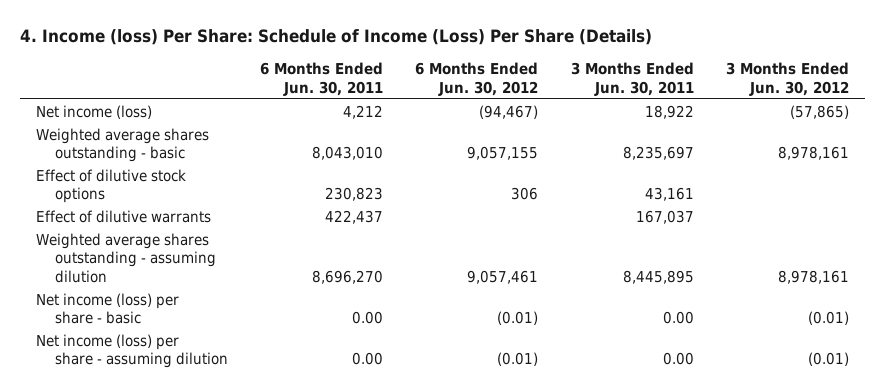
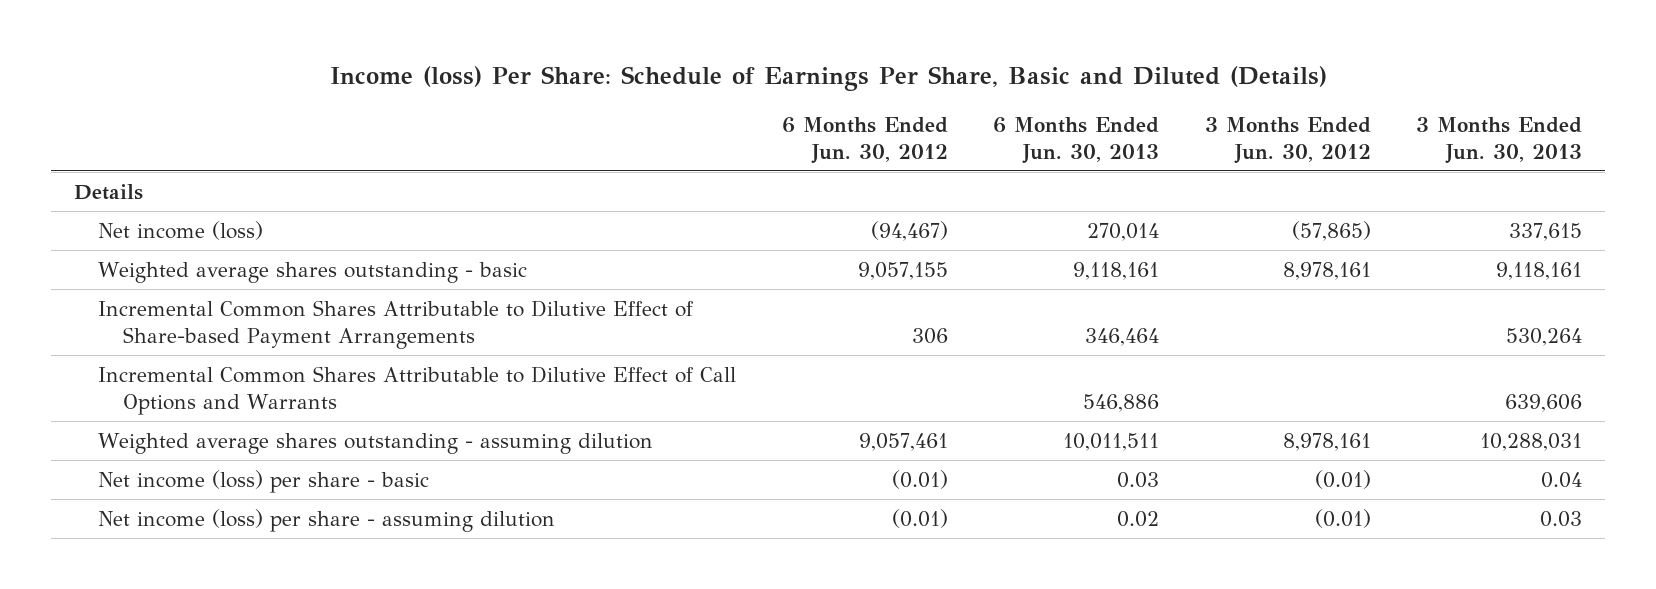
- 4. Income (loss) Per Share: Schedule of Income (Loss) Per Share (Details)
+ Income (loss) Per Share: Schedule of Earnings Per Share, Basic and Diluted (Details)
- | 6 Months Ended Jun. 30, 2011 | 6 Months Ended Jun. 30, 2012 | 3 Months Ended Jun. 30, 2011 | 3 Months Ended Jun. 30, 2012
+ | 6 Months Ended Jun. 30, 2012 | 6 Months Ended Jun. 30, 2013 | 3 Months Ended Jun. 30, 2012 | 3 Months Ended Jun. 30, 2013
+ Details
- Effect of dilutive stock options | 230,823 | 306 | 43,161 |
- Effect of dilutive warrants | 422,437 | | 167,037 |
+ Incremental Common Shares Attributable to Dilutive Effect of Share-based Payment Arrangements | 306 | 346,464 | | 530,264
+ Incremental Common Shares Attributable to Dilutive Effect of Call Options and Warrants | | 546,886 | | 639,606

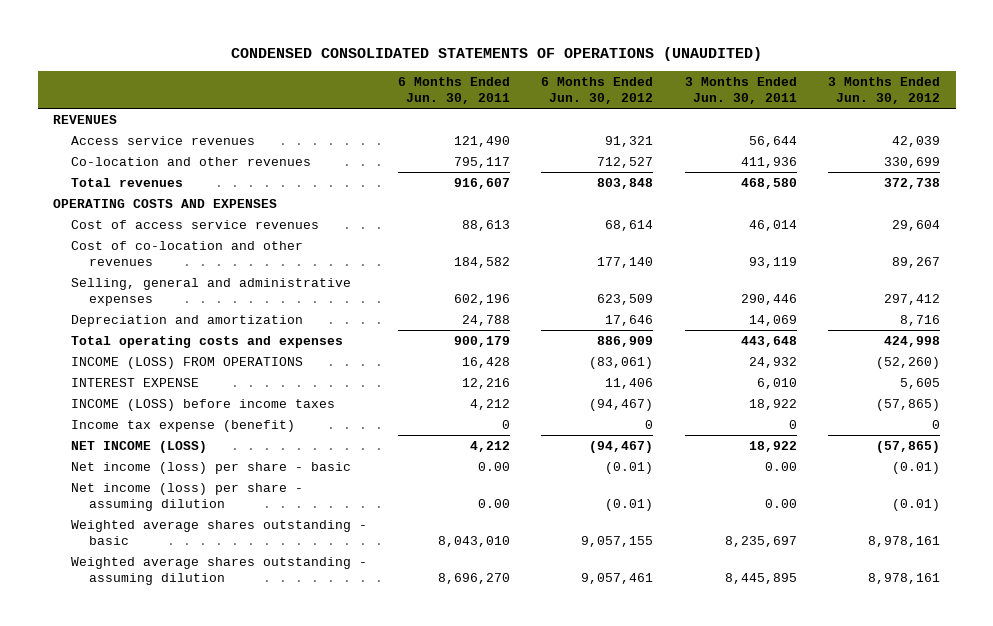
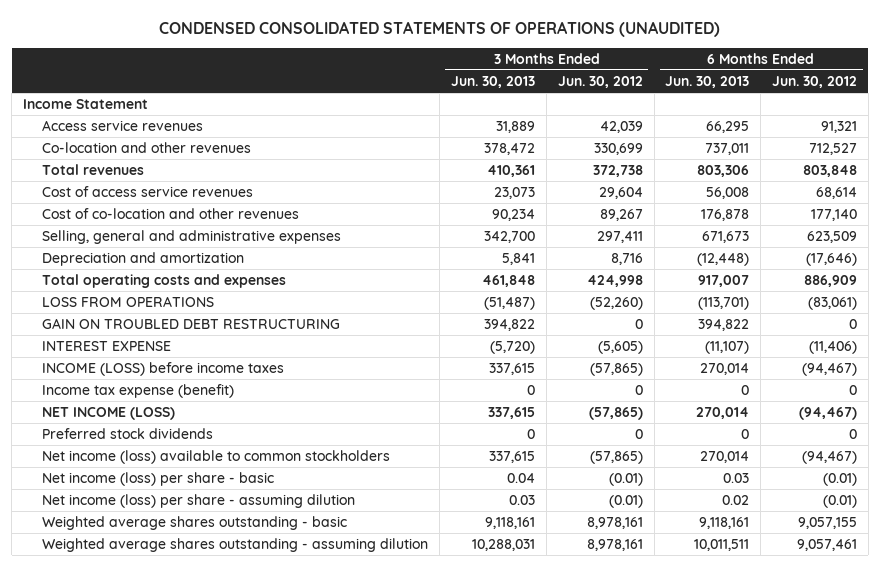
- | 6 Months Ended Jun. 30, 2011 | 6 Months Ended Jun. 30, 2012 | 3 Months Ended Jun. 30, 2011 | 3 Months Ended Jun. 30, 2012
+ | 3 Months Ended Jun. 30, 2013 | 3 Months Ended Jun. 30, 2012 | 6 Months Ended Jun. 30, 2013 | 6 Months Ended Jun. 30, 2012
- REVENUES
+ Income Statement
- OPERATING COSTS AND EXPENSES
- Selling, general and administrative expenses | 602,196 | 623,509 | 290,446 | 297,412
- Depreciation and amortization | 24,788 | 17,646 | 14,069 | 8,716
+ Selling, general and administrative expenses | 342,700 | 297,411 | 671,673 | 623,509
+ Depreciation and amortization | 5,841 | 8,716 | (12,448) | (17,646)
- INCOME (LOSS) FROM OPERATIONS | 16,428 | (83,061) | 24,932 | (52,260)
- INTEREST EXPENSE | 12,216 | 11,406 | 6,010 | 5,605
+ LOSS FROM OPERATIONS | (51,487) | (52,260) | (113,701) | (83,061)
+ GAIN ON TROUBLED DEBT RESTRUCTURING | 394,822 | 0 | 394,822 | 0
+ INTEREST EXPENSE | (5,720) | (5,605) | (11,107) | (11,406)
+ Preferred stock dividends | 0 | 0 | 0 | 0
+ Net income (loss) available to common stockholders | 337,615 | (57,865) | 270,014 | (94,467)

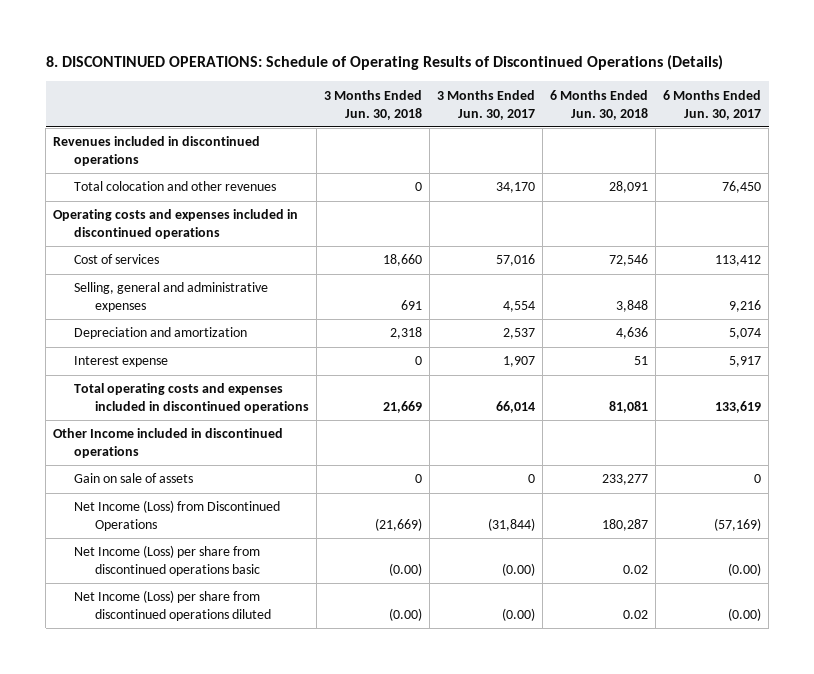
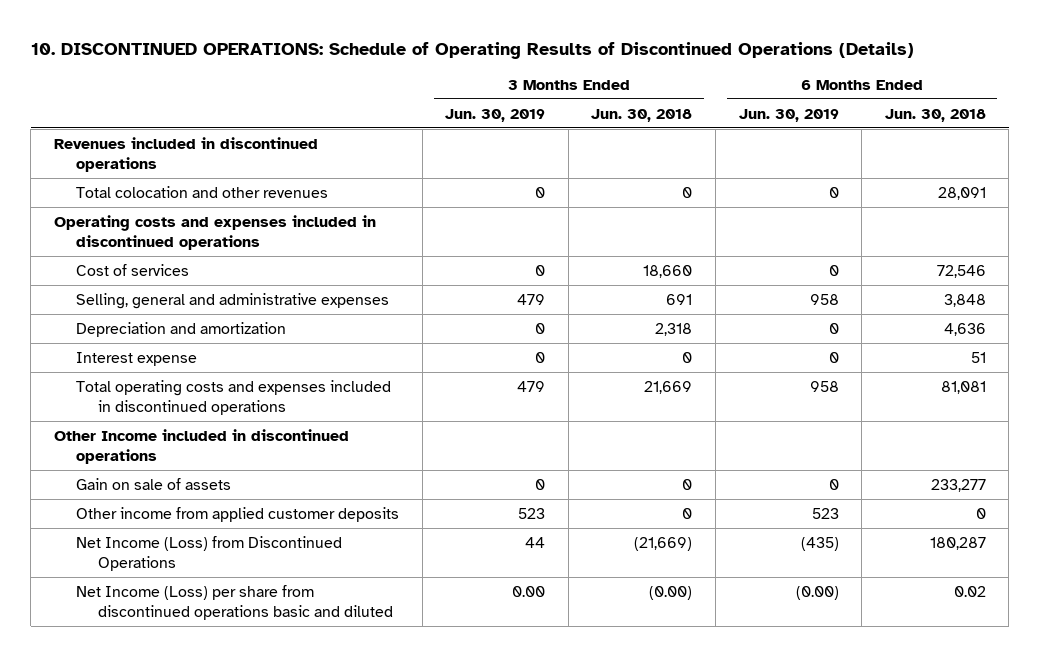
- 8. DISCONTINUED OPERATIONS: Schedule of Operating Results of Discontinued Operations (Details)
+ 10. DISCONTINUED OPERATIONS: Schedule of Operating Results of Discontinued Operations (Details)
- | 3 Months Ended Jun. 30, 2018 | 3 Months Ended Jun. 30, 2017 | 6 Months Ended Jun. 30, 2018 | 6 Months Ended Jun. 30, 2017
+ | 3 Months Ended Jun. 30, 2019 | 3 Months Ended Jun. 30, 2018 | 6 Months Ended Jun. 30, 2019 | 6 Months Ended Jun. 30, 2018
+ Other income from applied customer deposits | 523 | 0 | 523 | 0
- Net Income (Loss) per share from discontinued operations basic | (0.00) | (0.00) | 0.02 | (0.00)
- Net Income (Loss) per share from discontinued operations diluted | (0.00) | (0.00) | 0.02 | (0.00)
+ Net Income (Loss) per share from discontinued operations basic and diluted | 0.00 | (0.00) | (0.00) | 0.02

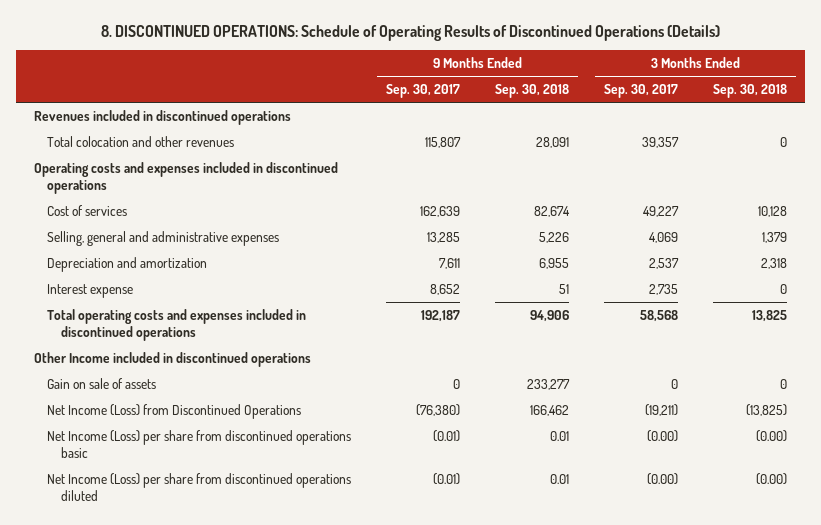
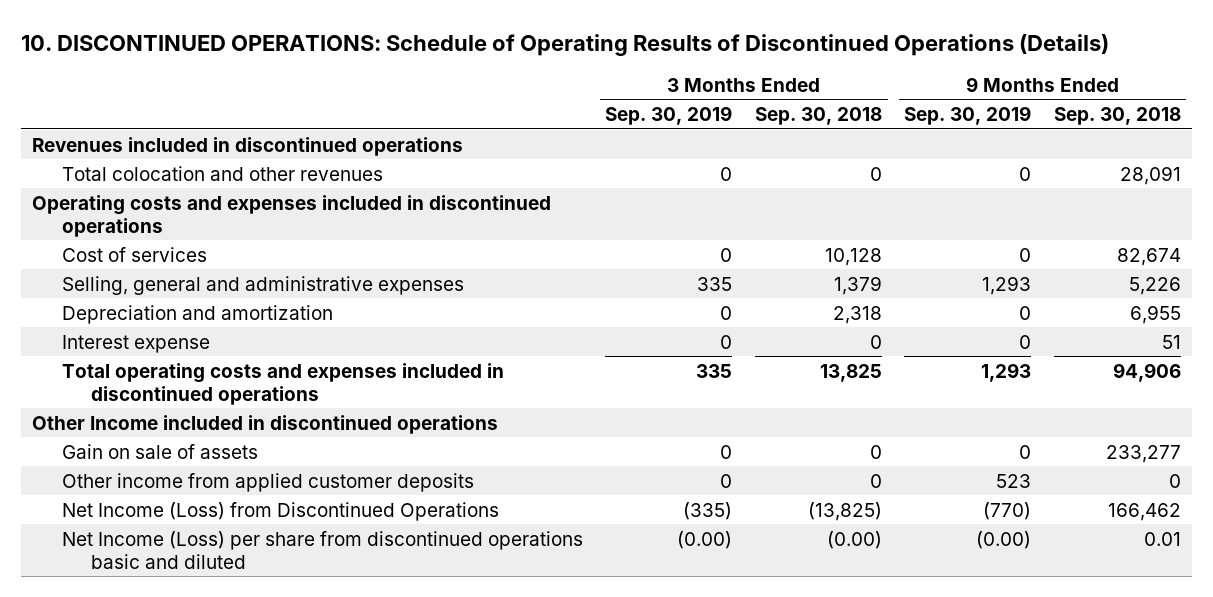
- 8. DISCONTINUED OPERATIONS: Schedule of Operating Results of Discontinued Operations (Details)
+ 10. DISCONTINUED OPERATIONS: Schedule of Operating Results of Discontinued Operations (Details)
- | 9 Months Ended Sep. 30, 2017 | 9 Months Ended Sep. 30, 2018 | 3 Months Ended Sep. 30, 2017 | 3 Months Ended Sep. 30, 2018
+ | 3 Months Ended Sep. 30, 2019 | 3 Months Ended Sep. 30, 2018 | 9 Months Ended Sep. 30, 2019 | 9 Months Ended Sep. 30, 2018
+ Other income from applied customer deposits | 0 | 0 | 523 | 0
- Net Income (Loss) per share from discontinued operations basic | (0.01) | 0.01 | (0.00) | (0.00)
- Net Income (Loss) per share from discontinued operations diluted | (0.01) | 0.01 | (0.00) | (0.00)
+ Net Income (Loss) per share from discontinued operations basic and diluted | (0.00) | (0.00) | (0.00) | 0.01

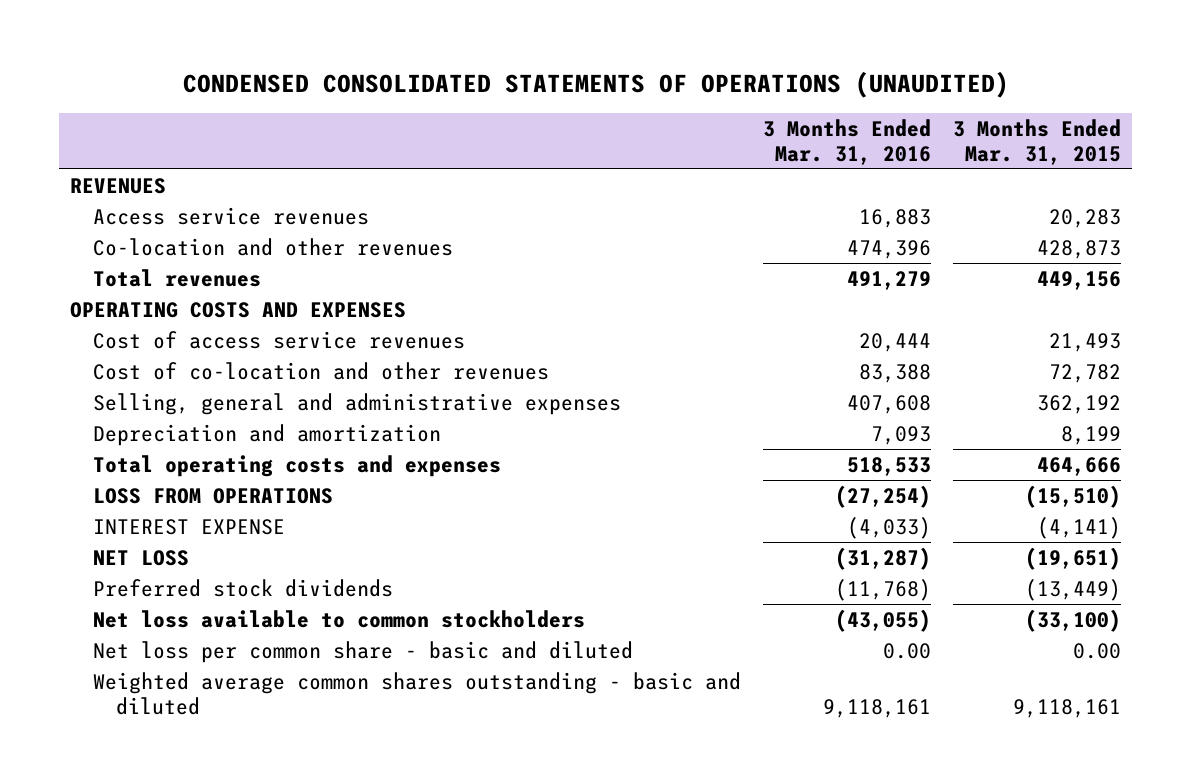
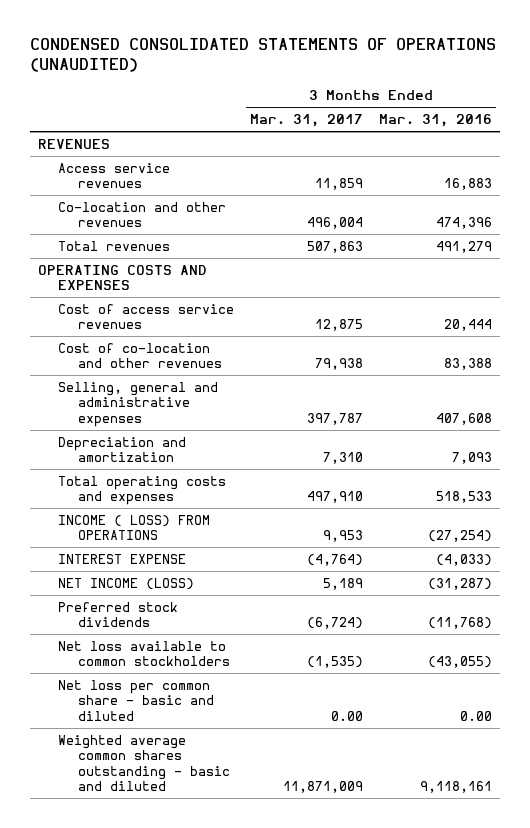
- | 3 Months Ended Mar. 31, 2016 | 3 Months Ended Mar. 31, 2015
+ | 3 Months Ended Mar. 31, 2017 | 3 Months Ended Mar. 31, 2016
- LOSS FROM OPERATIONS | (27,254) | (15,510)
+ INCOME ( LOSS) FROM OPERATIONS | 9,953 | (27,254)
- NET LOSS | (31,287) | (19,651)
+ NET INCOME (LOSS) | 5,189 | (31,287)

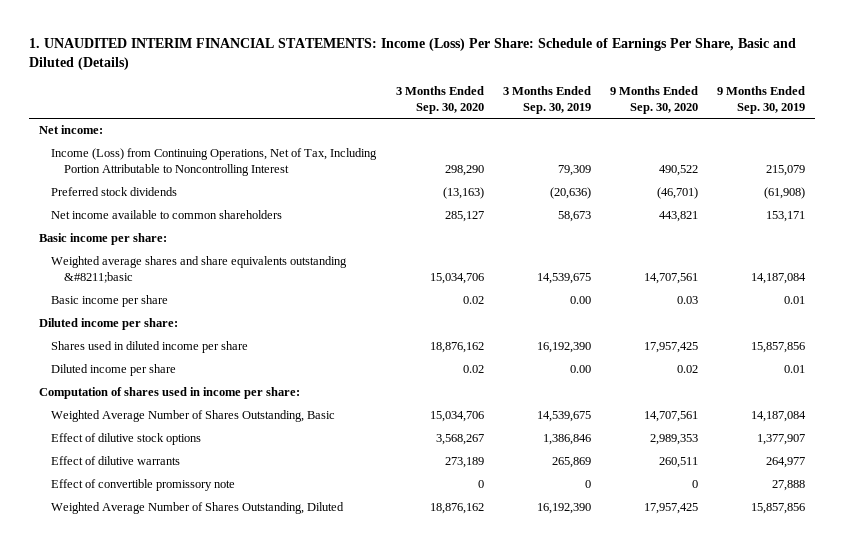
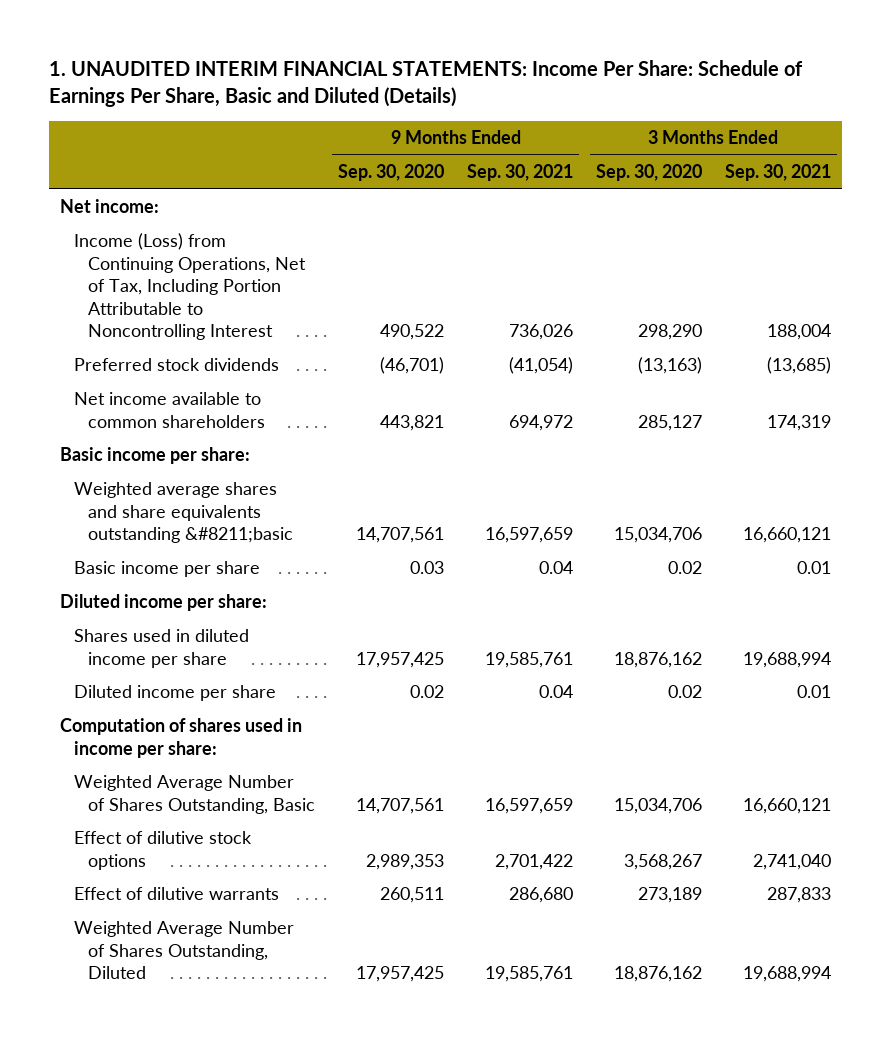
- 1. UNAUDITED INTERIM FINANCIAL STATEMENTS: Income (Loss) Per Share: Schedule of Earnings Per Share, Basic and Diluted (Details)
+ 1. UNAUDITED INTERIM FINANCIAL STATEMENTS: Income Per Share: Schedule of Earnings Per Share, Basic and Diluted (Details)
- | 3 Months Ended Sep. 30, 2020 | 3 Months Ended Sep. 30, 2019 | 9 Months Ended Sep. 30, 2020 | 9 Months Ended Sep. 30, 2019
+ | 9 Months Ended Sep. 30, 2020 | 9 Months Ended Sep. 30, 2021 | 3 Months Ended Sep. 30, 2020 | 3 Months Ended Sep. 30, 2021
- Effect of convertible promissory note | 0 | 0 | 0 | 27,888

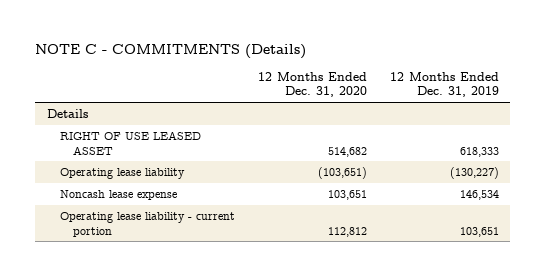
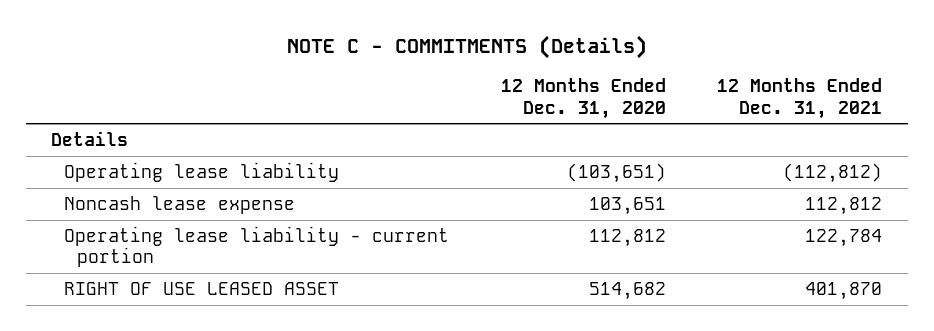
- | 12 Months Ended Dec. 31, 2020 | 12 Months Ended Dec. 31, 2019
+ | 12 Months Ended Dec. 31, 2020 | 12 Months Ended Dec. 31, 2021
moved down: RIGHT OF USE LEASED ASSET | 514,682 | 401,870

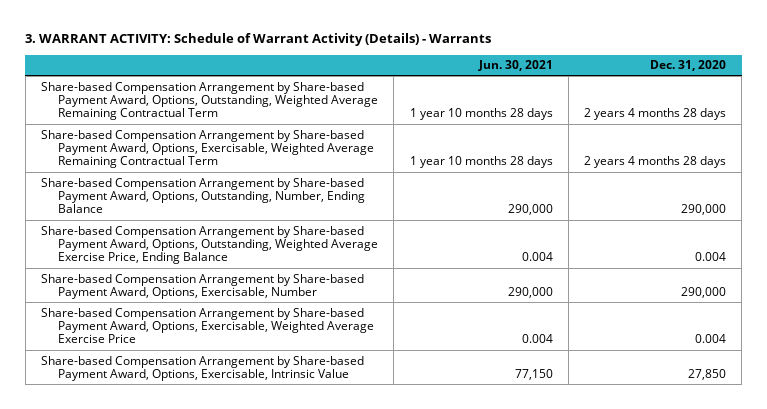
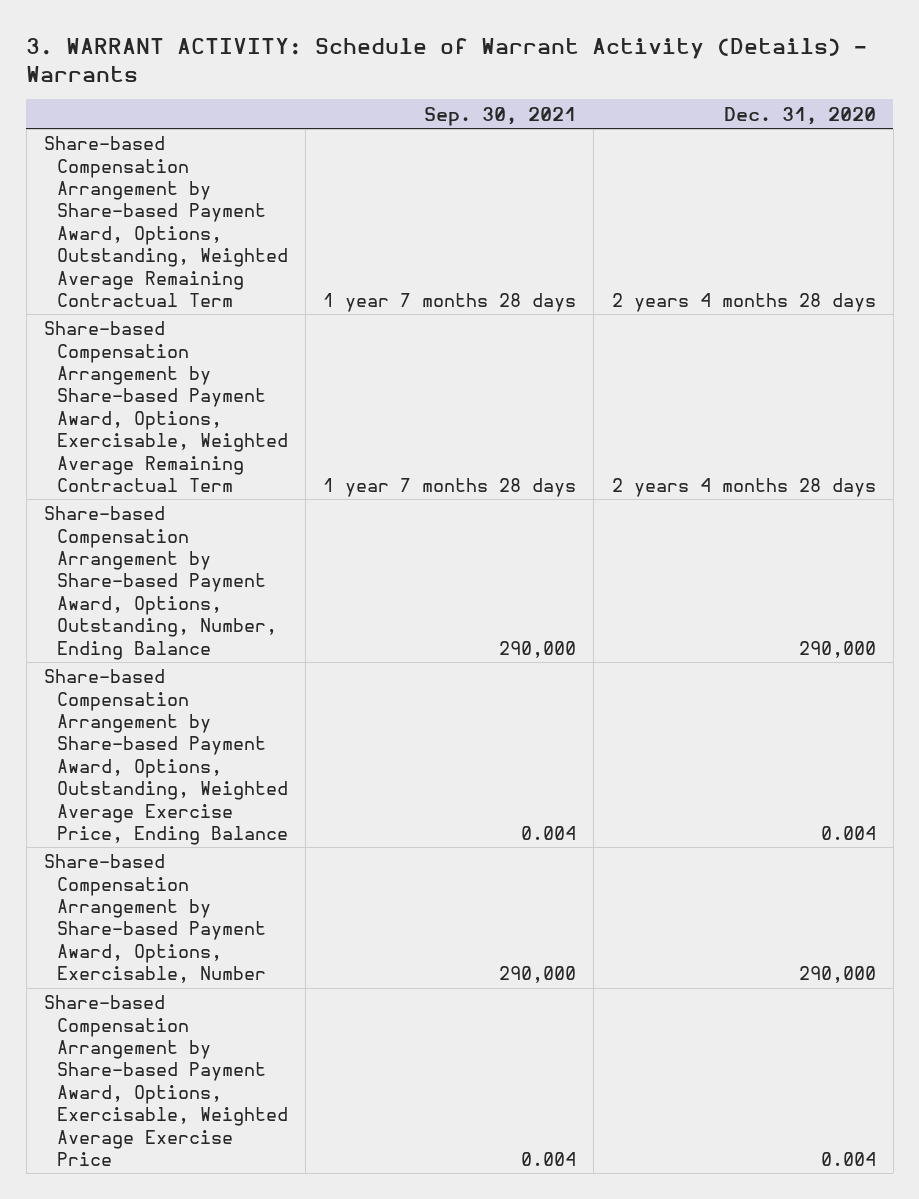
- | Jun. 30, 2021 | Dec. 31, 2020
+ | Sep. 30, 2021 | Dec. 31, 2020
- Share-based Compensation Arrangement by Share-based Payment Award, Options, Exercisable, Intrinsic Value | 77,150 | 27,850

